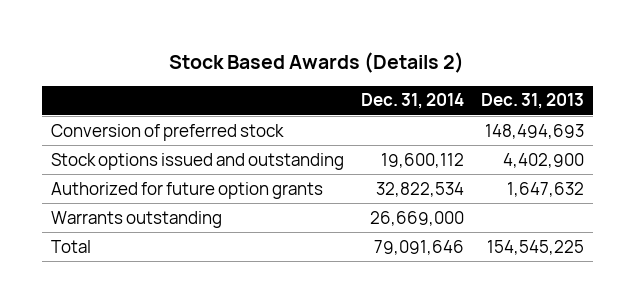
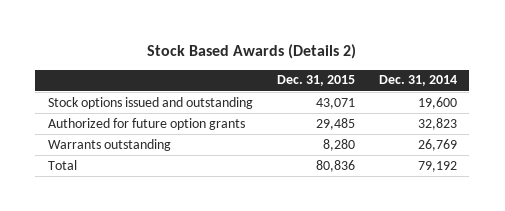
- | Dec. 31, 2014 | Dec. 31, 2013
+ | Dec. 31, 2015 | Dec. 31, 2014
- Conversion of preferred stock | | 148,494,693
- Stock options issued and outstanding | 19,600,112 | 4,402,900
- Authorized for future option grants | 32,822,534 | 1,647,632
- Warrants outstanding | 26,669,000 |
- Total | 79,091,646 | 154,545,225
+ Stock options issued and outstanding | 43,071 | 19,600
+ Authorized for future option grants | 29,485 | 32,823
+ Warrants outstanding | 8,280 | 26,769
+ Total | 80,836 | 79,192

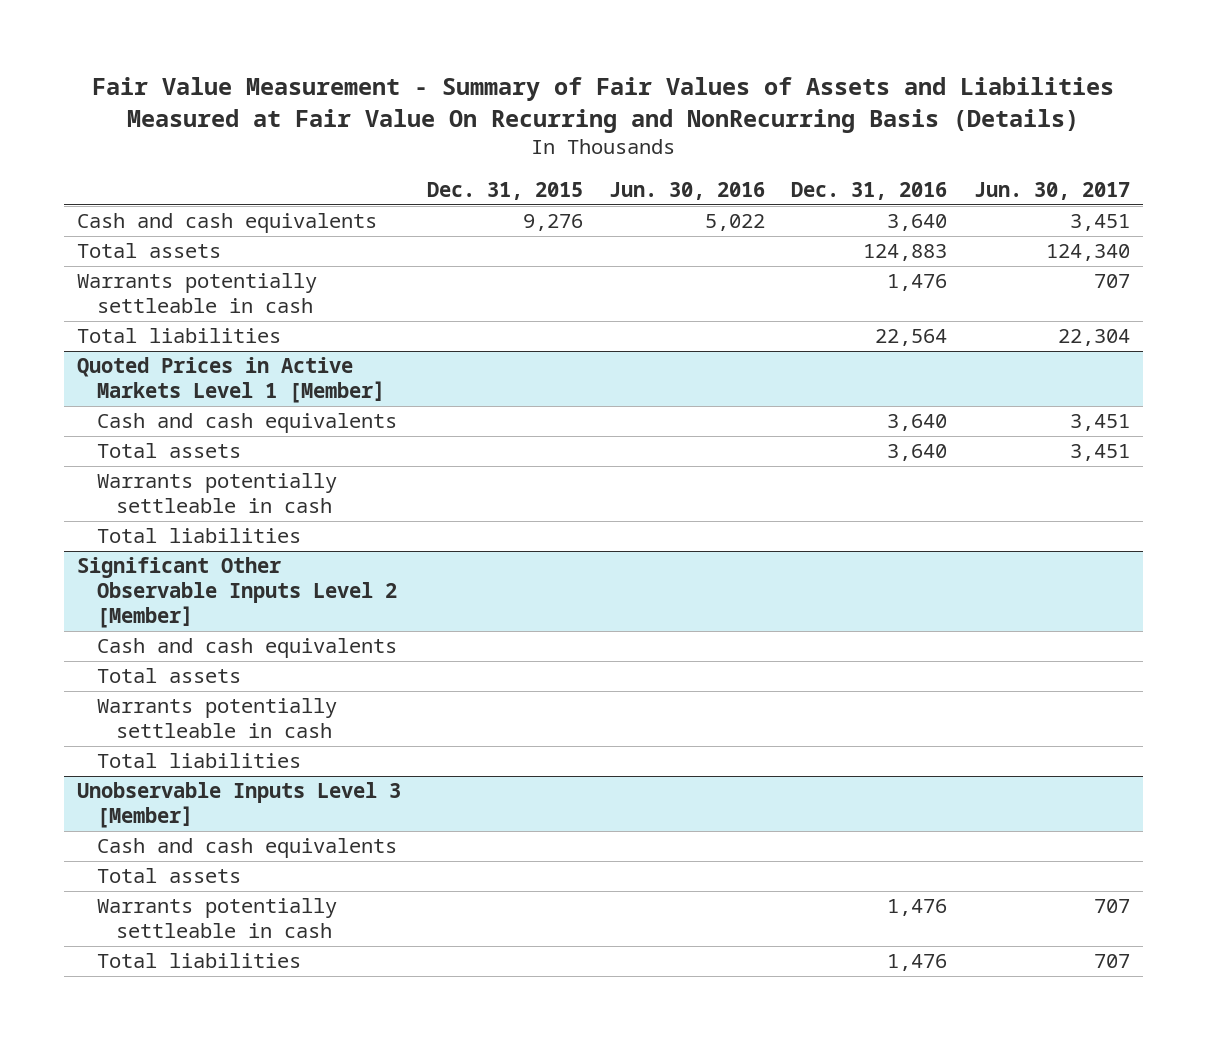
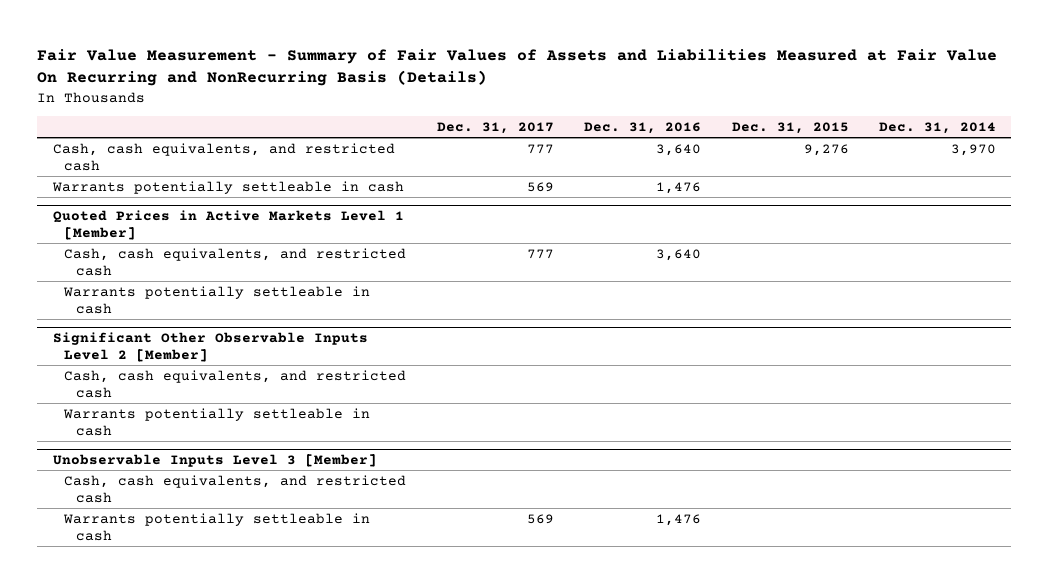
- | Dec. 31, 2015 | Jun. 30, 2016 | Dec. 31, 2016 | Jun. 30, 2017
+ | Dec. 31, 2017 | Dec. 31, 2016 | Dec. 31, 2015 | Dec. 31, 2014
- Cash and cash equivalents | 9,276 | 5,022 | 3,640 | 3,451
- Total assets | | | 124,883 | 124,340
+ Cash, cash equivalents, and restricted cash | 777 | 3,640 | 9,276 | 3,970
- Total liabilities | | | 22,564 | 22,304
@ Quoted Prices in Active Markets Level 1 [Member]
- Cash and cash equivalents | | | 3,640 | 3,451
- Total assets | | | 3,640 | 3,451
+ Cash, cash equivalents, and restricted cash | 777 | 3,640 | |
- Total liabilities
@ Significant Other Observable Inputs Level 2 [Member]
- Cash and cash equivalents
- Total assets
+ Cash, cash equivalents, and restricted cash
- Total liabilities
@ Unobservable Inputs Level 3 [Member]
- Cash and cash equivalents
- Total assets
+ Cash, cash equivalents, and restricted cash
- Total liabilities | | | 1,476 | 707

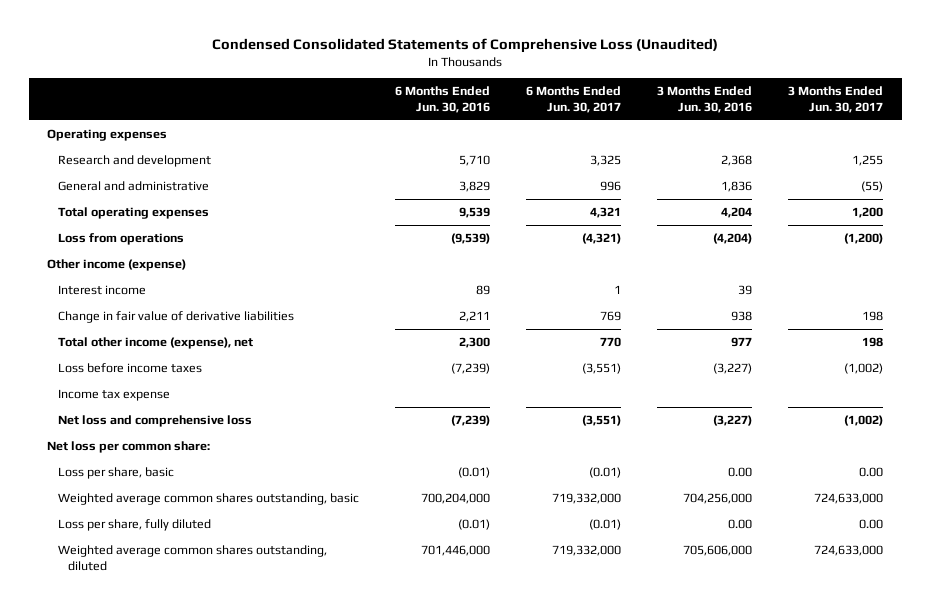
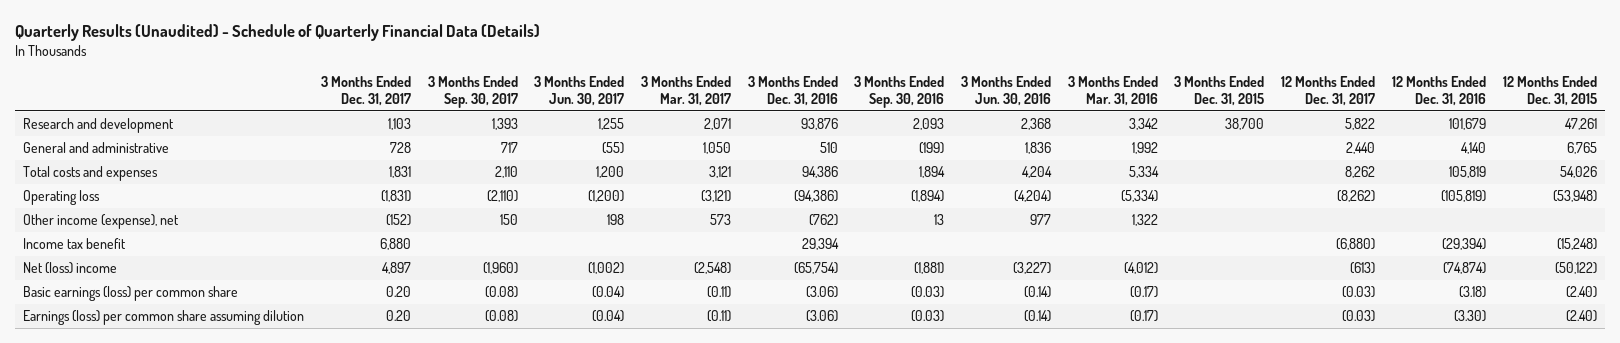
- Condensed Consolidated Statements of Comprehensive Loss (Unaudited)
+ Quarterly Results (Unaudited) - Schedule of Quarterly Financial Data (Details)
- | 6 Months Ended Jun. 30, 2016 | 6 Months Ended Jun. 30, 2017 | 3 Months Ended Jun. 30, 2016 | 3 Months Ended Jun. 30, 2017
+ | 3 Months Ended Dec. 31, 2017 | 3 Months Ended Sep. 30, 2017 | 3 Months Ended Jun. 30, 2017 | 3 Months Ended Mar. 31, 2017 | 3 Months Ended Dec. 31, 2016 | 3 Months Ended Sep. 30, 2016 | 3 Months Ended Jun. 30, 2016 | 3 Months Ended Mar. 31, 2016 | 3 Months Ended Dec. 31, 2015 | 12 Months Ended Dec. 31, 2017 | 12 Months Ended Dec. 31, 2016 | 12 Months Ended Dec. 31, 2015
- Operating expenses
- Total operating expenses | 9,539 | 4,321 | 4,204 | 1,200
- Loss from operations | (9,539) | (4,321) | (4,204) | (1,200)
- Other income (expense)
- Interest income | 89 | 1 | 39 |
- Change in fair value of derivative liabilities | 2,211 | 769 | 938 | 198
- Total other income (expense), net | 2,300 | 770 | 977 | 198
- Loss before income taxes | (7,239) | (3,551) | (3,227) | (1,002)
- Income tax expense
- Net loss and comprehensive loss | (7,239) | (3,551) | (3,227) | (1,002)
- Net loss per common share:
- Loss per share, basic | (0.01) | (0.01) | 0.00 | 0.00
- Weighted average common shares outstanding, basic | 700,204,000 | 719,332,000 | 704,256,000 | 724,633,000
- Loss per share, fully diluted | (0.01) | (0.01) | 0.00 | 0.00
- Weighted average common shares outstanding, diluted | 701,446,000 | 719,332,000 | 705,606,000 | 724,633,000
+ Total costs and expenses | 1,831 | 2,110 | 1,200 | 3,121 | 94,386 | 1,894 | 4,204 | 5,334 | | 8,262 | 105,819 | 54,026
+ Operating loss | (1,831) | (2,110) | (1,200) | (3,121) | (94,386) | (1,894) | (4,204) | (5,334) | | (8,262) | (105,819) | (53,948)
+ Other income (expense), net | (152) | 150 | 198 | 573 | (762) | 13 | 977 | 1,322 | | | |
+ Income tax benefit | 6,880 | | | | 29,394 | | | | | (6,880) | (29,394) | (15,248)
+ Net (loss) income | 4,897 | (1,960) | (1,002) | (2,548) | (65,754) | (1,881) | (3,227) | (4,012) | | (613) | (74,874) | (50,122)
+ Basic earnings (loss) per common share | 0.20 | (0.08) | (0.04) | (0.11) | (3.06) | (0.03) | (0.14) | (0.17) | | (0.03) | (3.18) | (2.40)
+ Earnings (loss) per common share assuming dilution | 0.20 | (0.08) | (0.04) | (0.11) | (3.06) | (0.03) | (0.14) | (0.17) | | (0.03) | (3.30) | (2.40)

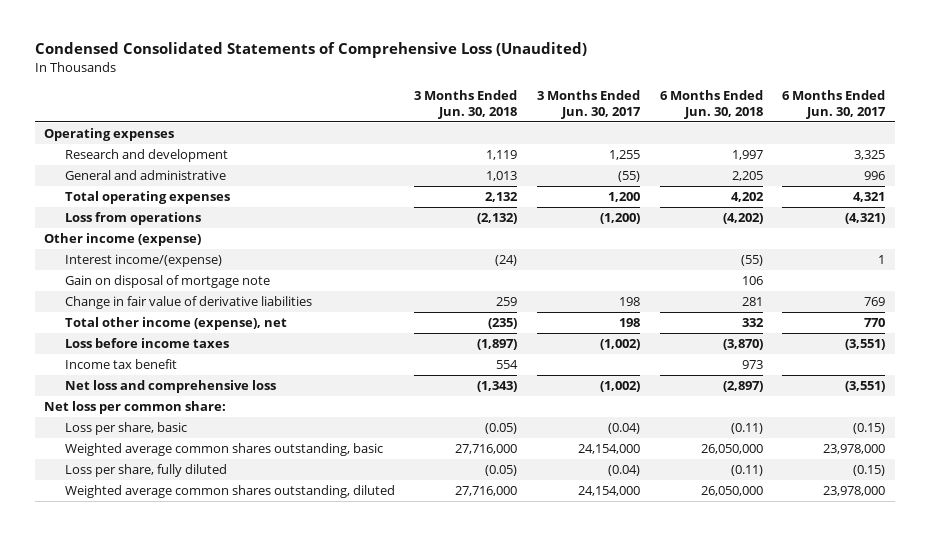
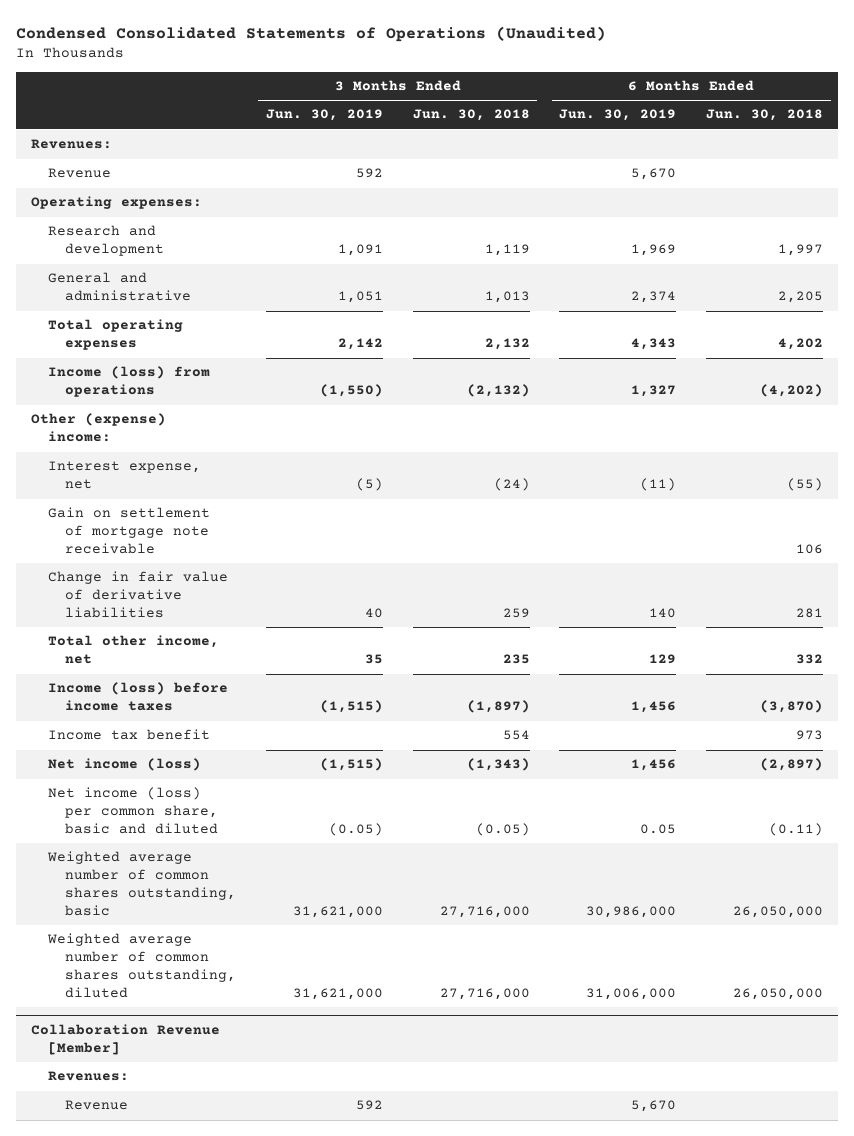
- Condensed Consolidated Statements of Comprehensive Loss (Unaudited)
+ Condensed Consolidated Statements of Operations (Unaudited)
- | 3 Months Ended Jun. 30, 2018 | 3 Months Ended Jun. 30, 2017 | 6 Months Ended Jun. 30, 2018 | 6 Months Ended Jun. 30, 2017
+ | 3 Months Ended Jun. 30, 2019 | 3 Months Ended Jun. 30, 2018 | 6 Months Ended Jun. 30, 2019 | 6 Months Ended Jun. 30, 2018
- Operating expenses
+ Revenues:
+ Revenue | 592 | | 5,670 |
+ Operating expenses:
- Loss from operations | (2,132) | (1,200) | (4,202) | (4,321)
- Other income (expense)
- Interest income/(expense) | (24) | | (55) | 1
- Gain on disposal of mortgage note | | | 106 |
+ Income (loss) from operations | (1,550) | (2,132) | 1,327 | (4,202)
+ Other (expense) income:
+ Interest expense, net | (5) | (24) | (11) | (55)
+ Gain on settlement of mortgage note receivable | | | | 106
- Total other income (expense), net | (235) | 198 | 332 | 770
- Loss before income taxes | (1,897) | (1,002) | (3,870) | (3,551)
+ Total other income, net | 35 | 235 | 129 | 332
+ Income (loss) before income taxes | (1,515) | (1,897) | 1,456 | (3,870)
- Net loss and comprehensive loss | (1,343) | (1,002) | (2,897) | (3,551)
- Net loss per common share:
- Loss per share, basic | (0.05) | (0.04) | (0.11) | (0.15)
- Weighted average common shares outstanding, basic | 27,716,000 | 24,154,000 | 26,050,000 | 23,978,000
- Loss per share, fully diluted | (0.05) | (0.04) | (0.11) | (0.15)
- Weighted average common shares outstanding, diluted | 27,716,000 | 24,154,000 | 26,050,000 | 23,978,000
+ Net income (loss) | (1,515) | (1,343) | 1,456 | (2,897)
+ Net income (loss) per common share, basic and diluted | (0.05) | (0.05) | 0.05 | (0.11)
+ Weighted average number of common shares outstanding, basic | 31,621,000 | 27,716,000 | 30,986,000 | 26,050,000
+ Weighted average number of common shares outstanding, diluted | 31,621,000 | 27,716,000 | 31,006,000 | 26,050,000
+ Collaboration Revenue [Member]
+ Revenues:
+ Revenue | 592 | | 5,670 |

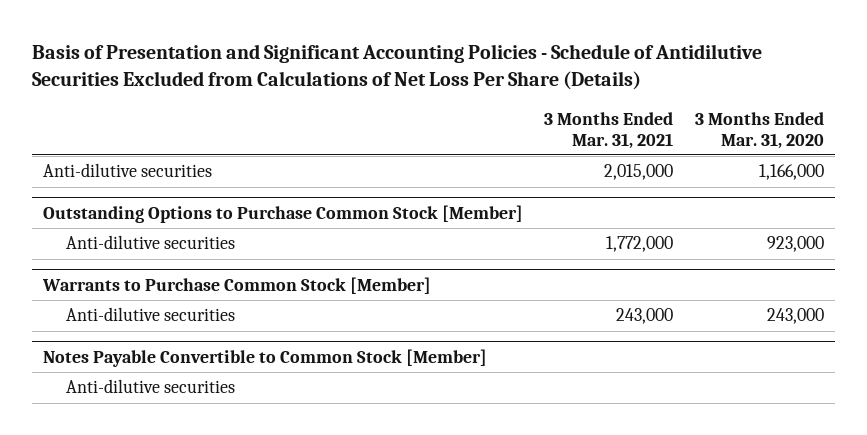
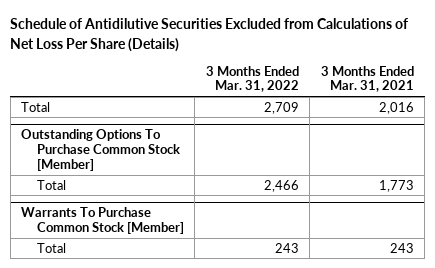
- Basis of Presentation and Significant Accounting Policies - Schedule of Antidilutive Securities Excluded from Calculations of Net Loss Per Share (Details)
+ Schedule of Antidilutive Securities Excluded from Calculations of Net Loss Per Share (Details)
- | 3 Months Ended Mar. 31, 2021 | 3 Months Ended Mar. 31, 2020
+ | 3 Months Ended Mar. 31, 2022 | 3 Months Ended Mar. 31, 2021
- Anti-dilutive securities | 2,015,000 | 1,166,000
- Outstanding Options to Purchase Common Stock [Member]
- Anti-dilutive securities | 1,772,000 | 923,000
- Warrants to Purchase Common Stock [Member]
- Anti-dilutive securities | 243,000 | 243,000
- Notes Payable Convertible to Common Stock [Member]
- Anti-dilutive securities
+ Total | 2,709 | 2,016
+ Outstanding Options To Purchase Common Stock [Member]
+ Total | 2,466 | 1,773
+ Warrants To Purchase Common Stock [Member]
+ Total | 243 | 243

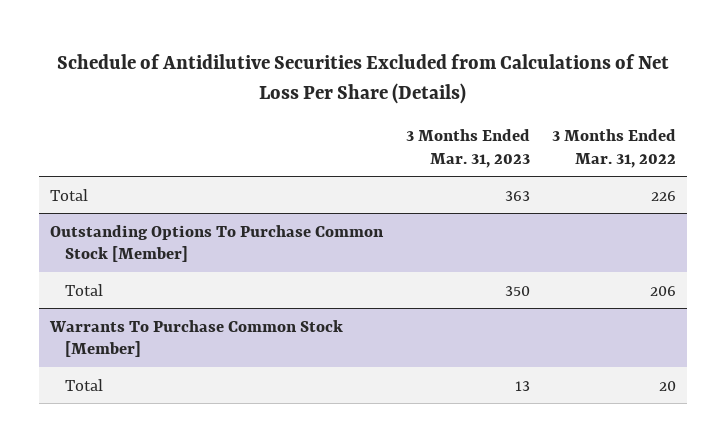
- | 3 Months Ended Mar. 31, 2022 | 3 Months Ended Mar. 31, 2021
+ | 3 Months Ended Mar. 31, 2023 | 3 Months Ended Mar. 31, 2022
- Total | 2,709 | 2,016
+ Total | 363 | 226
@ Outstanding Options To Purchase Common Stock [Member]
- Total | 2,466 | 1,773
+ Total | 350 | 206
@ Warrants To Purchase Common Stock [Member]
- Total | 243 | 243
+ Total | 13 | 20

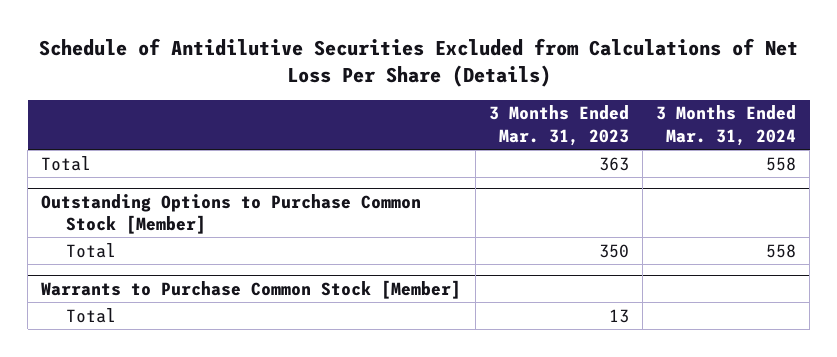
- | 3 Months Ended Mar. 31, 2023 | 3 Months Ended Mar. 31, 2022
+ | 3 Months Ended Mar. 31, 2023 | 3 Months Ended Mar. 31, 2024
- Outstanding Options To Purchase Common Stock [Member]
+ Outstanding Options to Purchase Common Stock [Member]
- Warrants To Purchase Common Stock [Member]
+ Warrants to Purchase Common Stock [Member]

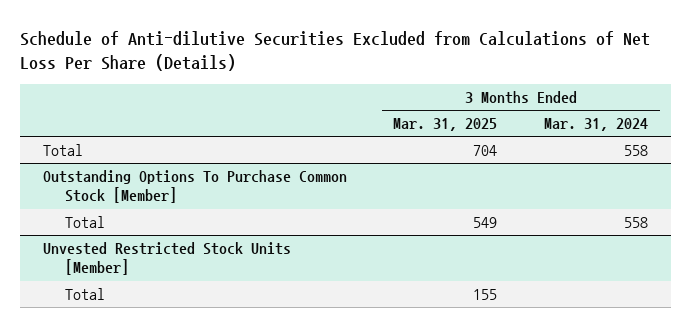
- Schedule of Antidilutive Securities Excluded from Calculations of Net Loss Per Share (Details)
+ Schedule of Anti-dilutive Securities Excluded from Calculations of Net Loss Per Share (Details)
- | 3 Months Ended Mar. 31, 2023 | 3 Months Ended Mar. 31, 2024
+ | 3 Months Ended Mar. 31, 2025 | 3 Months Ended Mar. 31, 2024
- Outstanding Options to Purchase Common Stock [Member]
+ Outstanding Options To Purchase Common Stock [Member]
- Warrants to Purchase Common Stock [Member]
+ Unvested Restricted Stock Units [Member]

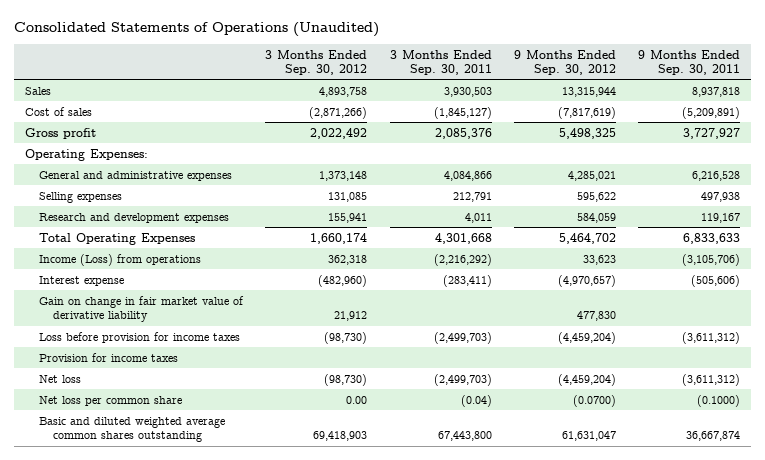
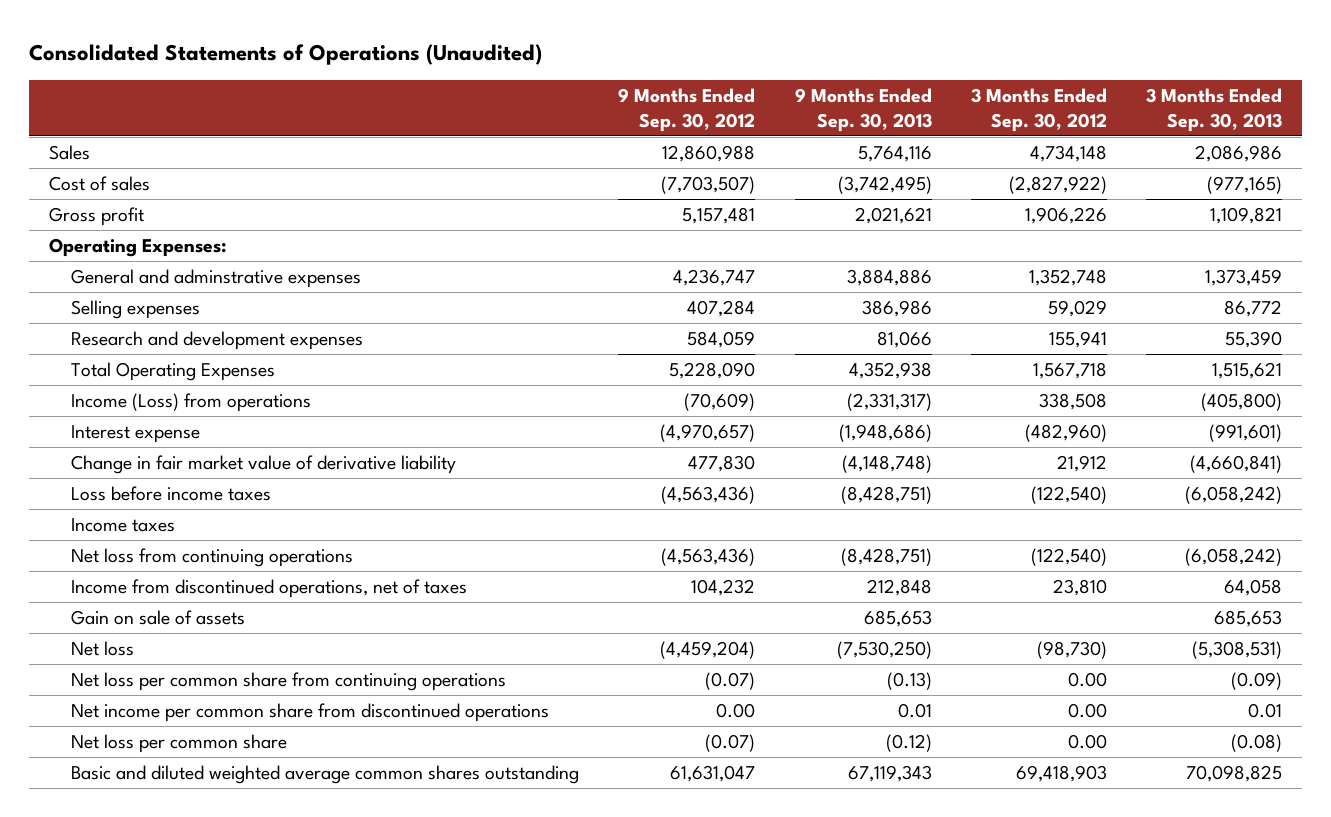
- | 3 Months Ended Sep. 30, 2012 | 3 Months Ended Sep. 30, 2011 | 9 Months Ended Sep. 30, 2012 | 9 Months Ended Sep. 30, 2011
+ | 9 Months Ended Sep. 30, 2012 | 9 Months Ended Sep. 30, 2013 | 3 Months Ended Sep. 30, 2012 | 3 Months Ended Sep. 30, 2013
- Sales | 4,893,758 | 3,930,503 | 13,315,944 | 8,937,818
- Cost of sales | (2,871,266) | (1,845,127) | (7,817,619) | (5,209,891)
- Gross profit | 2,022,492 | 2,085,376 | 5,498,325 | 3,727,927
+ Sales | 12,860,988 | 5,764,116 | 4,734,148 | 2,086,986
+ Cost of sales | (7,703,507) | (3,742,495) | (2,827,922) | (977,165)
+ Gross profit | 5,157,481 | 2,021,621 | 1,906,226 | 1,109,821
- General and administrative expenses | 1,373,148 | 4,084,866 | 4,285,021 | 6,216,528
- Selling expenses | 131,085 | 212,791 | 595,622 | 497,938
+ General and adminstrative expenses | 4,236,747 | 3,884,886 | 1,352,748 | 1,373,459
+ Selling expenses | 407,284 | 386,986 | 59,029 | 86,772
- Total Operating Expenses | 1,660,174 | 4,301,668 | 5,464,702 | 6,833,633
- Income (Loss) from operations | 362,318 | (2,216,292) | 33,623 | (3,105,706)
+ Total Operating Expenses | 5,228,090 | 4,352,938 | 1,567,718 | 1,515,621
+ Income (Loss) from operations | (70,609) | (2,331,317) | 338,508 | (405,800)
- Gain on change in fair market value of derivative liability | 21,912 | | 477,830 |
- Loss before provision for income taxes | (98,730) | (2,499,703) | (4,459,204) | (3,611,312)
- Provision for income taxes
+ Change in fair market value of derivative liability | 477,830 | (4,148,748) | 21,912 | (4,660,841)
+ Loss before income taxes | (4,563,436) | (8,428,751) | (122,540) | (6,058,242)
+ Income taxes
+ Net loss from continuing operations | (4,563,436) | (8,428,751) | (122,540) | (6,058,242)
+ Income from discontinued operations, net of taxes | 104,232 | 212,848 | 23,810 | 64,058
+ Gain on sale of assets | | 685,653 | | 685,653
- Net loss per common share | 0.00 | (0.04) | (0.0700) | (0.1000)
+ Net loss per common share from continuing operations | (0.07) | (0.13) | 0.00 | (0.09)
+ Net income per common share from discontinued operations | 0.00 | 0.01 | 0.00 | 0.01
+ Net loss per common share | (0.07) | (0.12) | 0.00 | (0.08)

